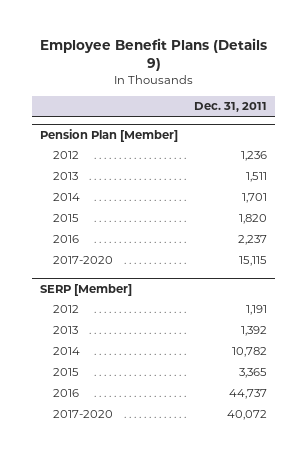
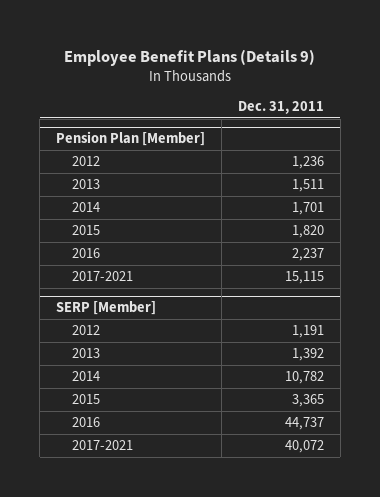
@ Pension Plan [Member]
- 2017-2020 | 15,115
+ 2017-2021 | 15,115
@ SERP [Member]
- 2017-2020 | 40,072
+ 2017-2021 | 40,072

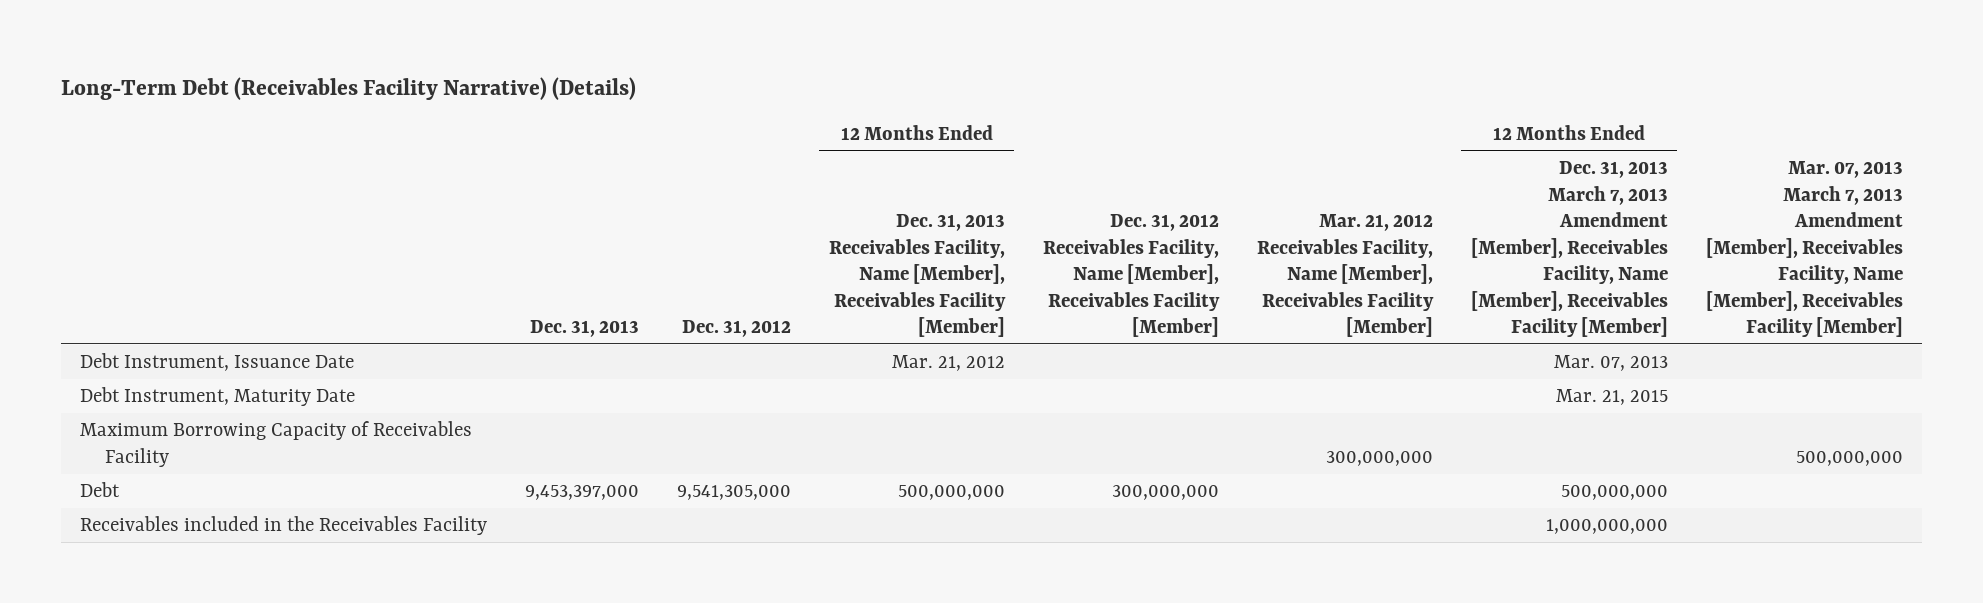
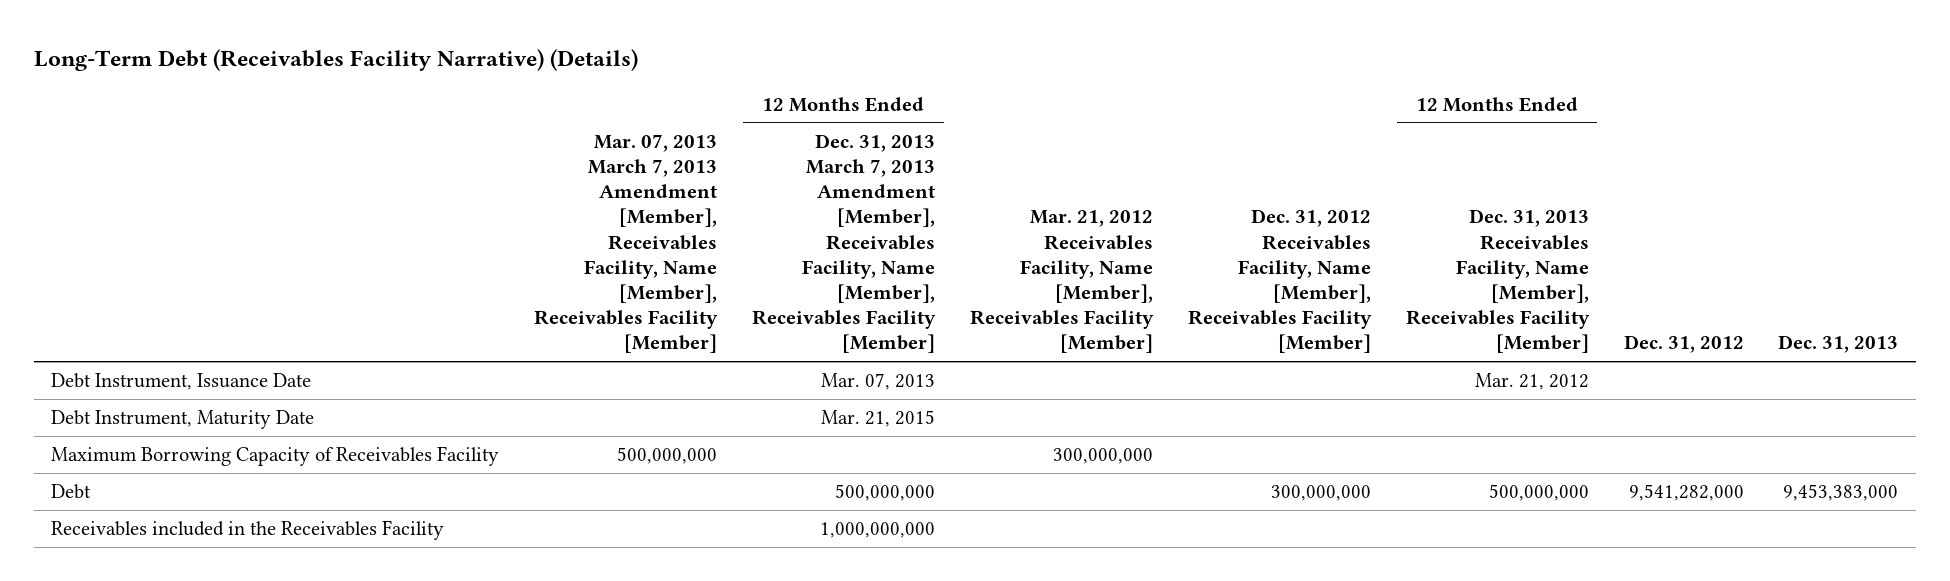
- | Dec. 31, 2013 | Dec. 31, 2012 | 12 Months Ended Dec. 31, 2013 Receivables Facility, Name [Member], Receivables Facility [Member] | Dec. 31, 2012 Receivables Facility, Name [Member], Receivables Facility [Member] | Mar. 21, 2012 Receivables Facility, Name [Member], Receivables Facility [Member] | 12 Months Ended Dec. 31, 2013 March 7, 2013 Amendment [Member], Receivables Facility, Name [Member], Receivables Facility [Member] | Mar. 07, 2013 March 7, 2013 Amendment [Member], Receivables Facility, Name [Member], Receivables Facility [Member]
+ | Mar. 07, 2013 March 7, 2013 Amendment [Member], Receivables Facility, Name [Member], Receivables Facility [Member] | 12 Months Ended Dec. 31, 2013 March 7, 2013 Amendment [Member], Receivables Facility, Name [Member], Receivables Facility [Member] | Mar. 21, 2012 Receivables Facility, Name [Member], Receivables Facility [Member] | Dec. 31, 2012 Receivables Facility, Name [Member], Receivables Facility [Member] | 12 Months Ended Dec. 31, 2013 Receivables Facility, Name [Member], Receivables Facility [Member] | Dec. 31, 2012 | Dec. 31, 2013
- Debt | 9,453,397,000 | 9,541,305,000 | 500,000,000 | 300,000,000 | | 500,000,000 |
+ Debt | | 500,000,000 | | 300,000,000 | 500,000,000 | 9,541,282,000 | 9,453,383,000

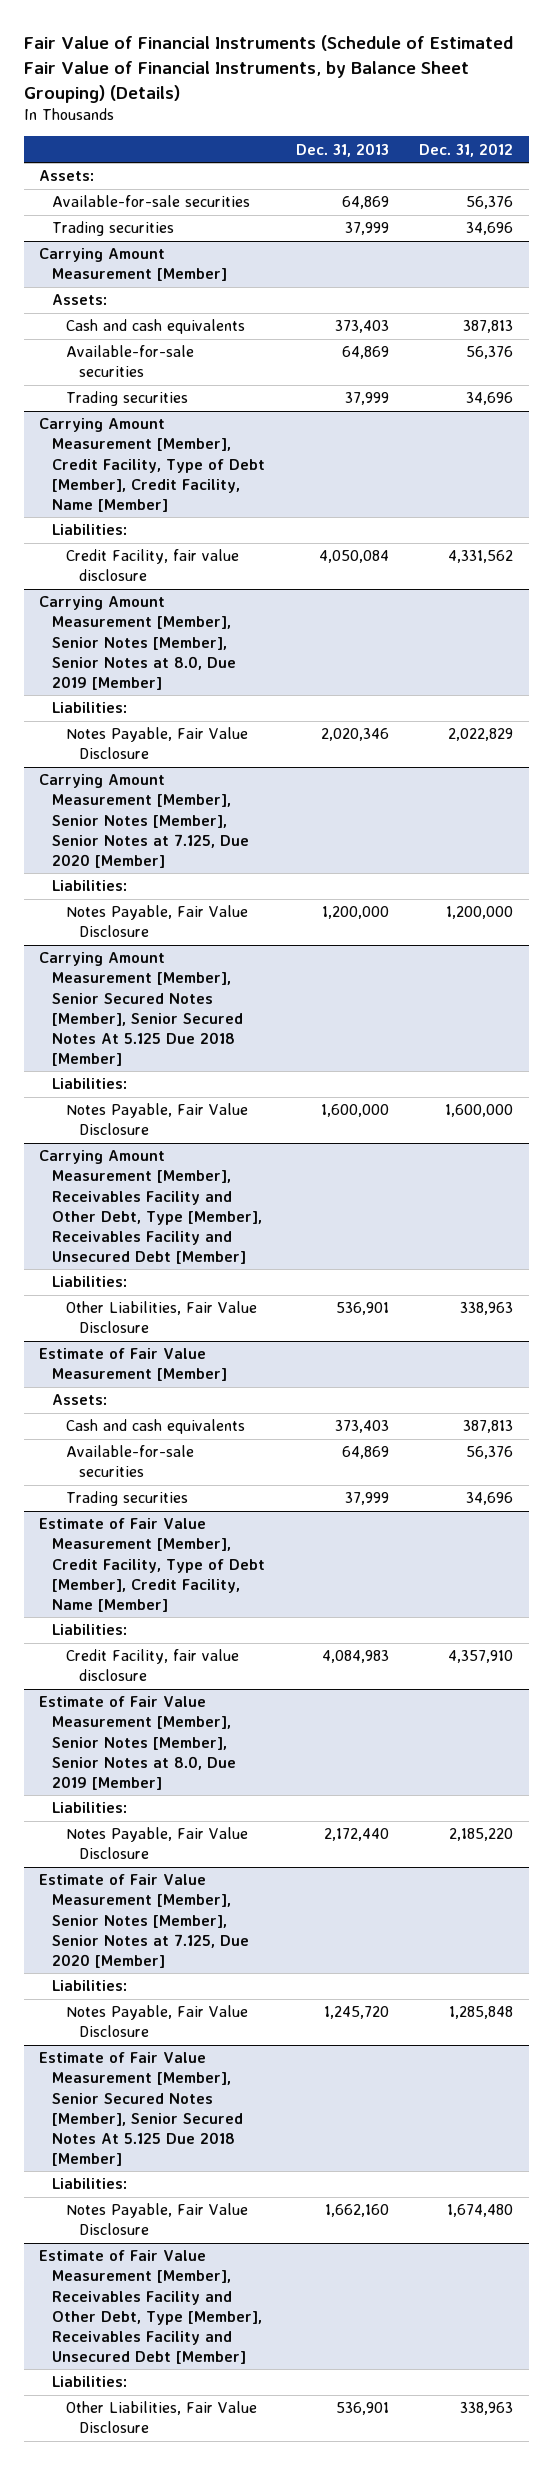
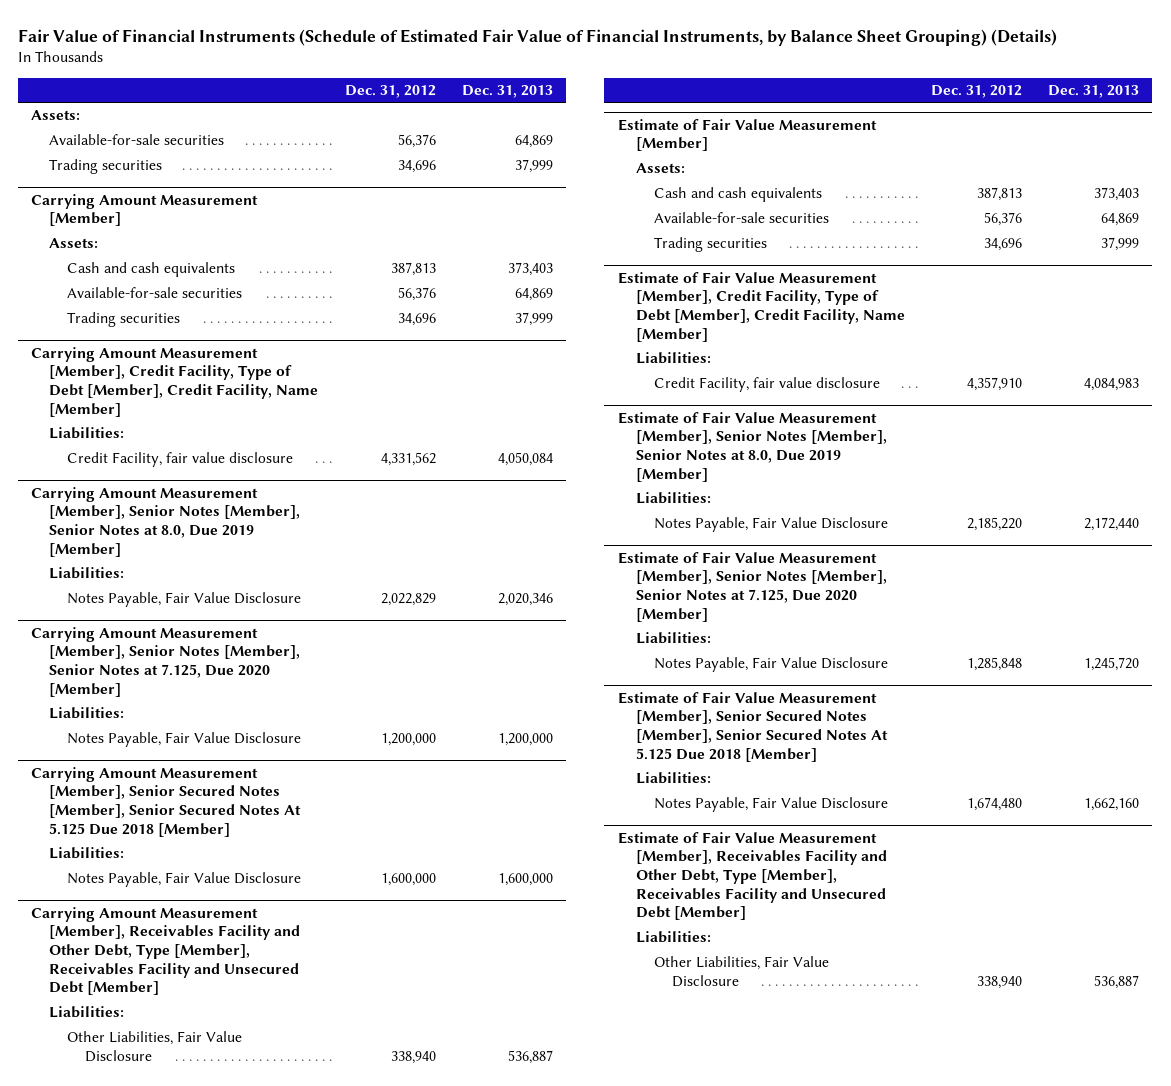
- | Dec. 31, 2013 | Dec. 31, 2012
+ | Dec. 31, 2012 | Dec. 31, 2013
@ Carrying Amount Measurement [Member], Receivables Facility and Other Debt, Type [Member], Receivables Facility and Unsecured Debt [Member]
- Other Liabilities, Fair Value Disclosure | 536,901 | 338,963
+ Other Liabilities, Fair Value Disclosure | 338,940 | 536,887
@ Estimate of Fair Value Measurement [Member], Receivables Facility and Other Debt, Type [Member], Receivables Facility and Unsecured Debt [Member]
- Other Liabilities, Fair Value Disclosure | 536,901 | 338,963
+ Other Liabilities, Fair Value Disclosure | 338,940 | 536,887

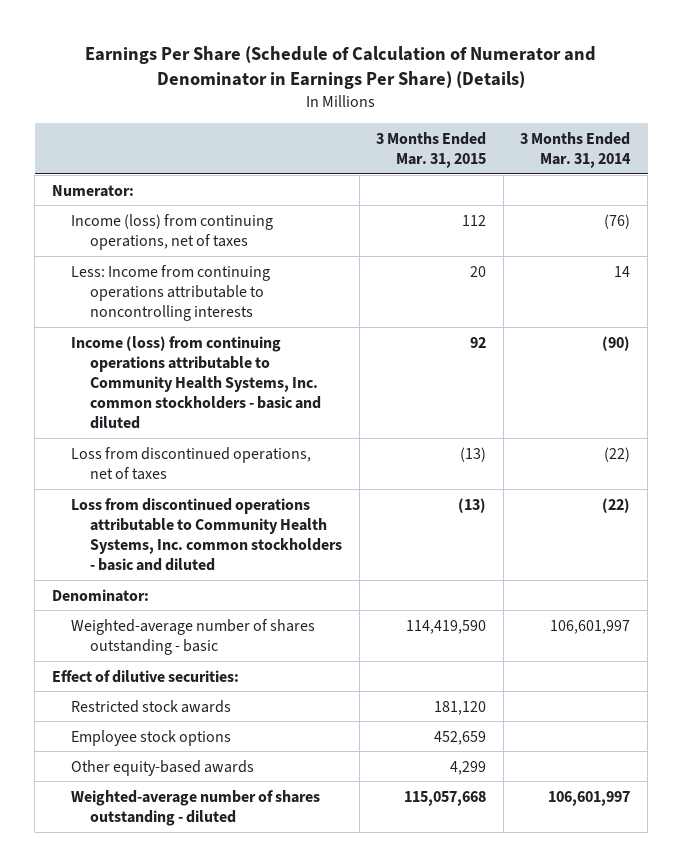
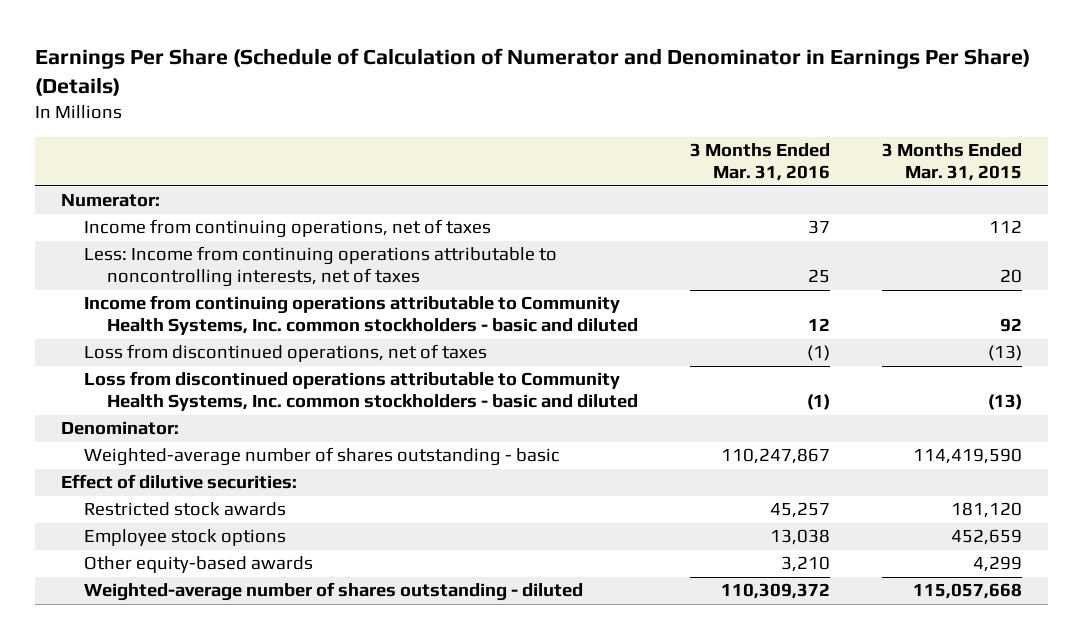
- | 3 Months Ended Mar. 31, 2015 | 3 Months Ended Mar. 31, 2014
+ | 3 Months Ended Mar. 31, 2016 | 3 Months Ended Mar. 31, 2015
- Income (loss) from continuing operations, net of taxes | 112 | (76)
- Less: Income from continuing operations attributable to noncontrolling interests | 20 | 14
- Income (loss) from continuing operations attributable to Community Health Systems, Inc. common stockholders - basic and diluted | 92 | (90)
+ Income from continuing operations, net of taxes | 37 | 112
+ Less: Income from continuing operations attributable to noncontrolling interests, net of taxes | 25 | 20
+ Income from continuing operations attributable to Community Health Systems, Inc. common stockholders - basic and diluted | 12 | 92

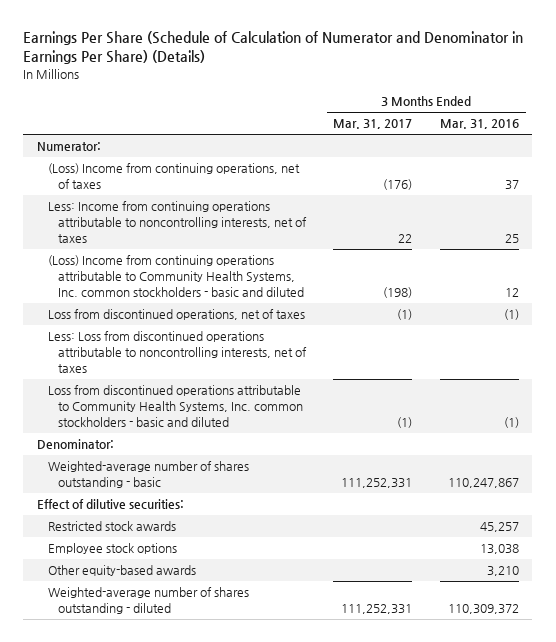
- | 3 Months Ended Mar. 31, 2016 | 3 Months Ended Mar. 31, 2015
+ | 3 Months Ended Mar. 31, 2017 | 3 Months Ended Mar. 31, 2016
- Income from continuing operations, net of taxes | 37 | 112
+ (Loss) Income from continuing operations, net of taxes | (176) | 37
- Income from continuing operations attributable to Community Health Systems, Inc. common stockholders - basic and diluted | 12 | 92
+ (Loss) Income from continuing operations attributable to Community Health Systems, Inc. common stockholders - basic and diluted | (198) | 12
+ Less: Loss from discontinued operations attributable to noncontrolling interests, net of taxes

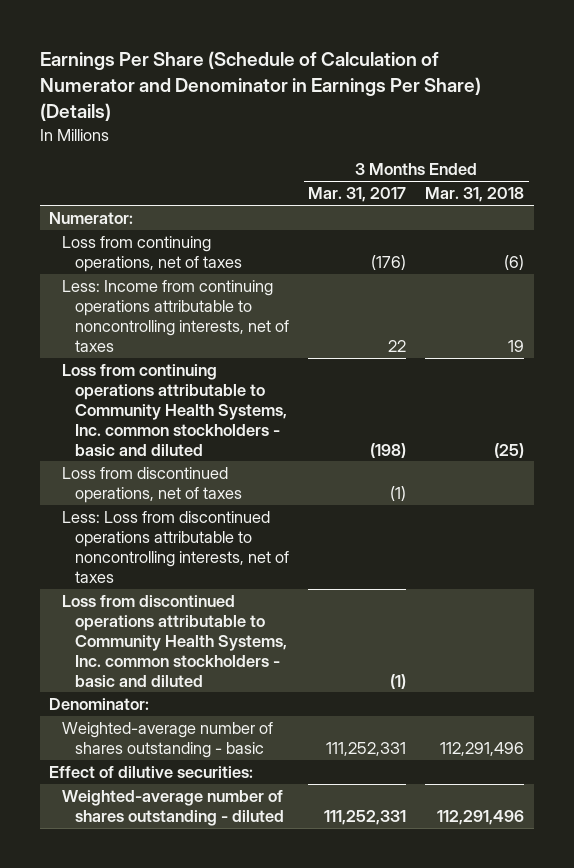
- | 3 Months Ended Mar. 31, 2017 | 3 Months Ended Mar. 31, 2016
+ | 3 Months Ended Mar. 31, 2017 | 3 Months Ended Mar. 31, 2018
- (Loss) Income from continuing operations, net of taxes | (176) | 37
+ Loss from continuing operations, net of taxes | (176) | (6)
- (Loss) Income from continuing operations attributable to Community Health Systems, Inc. common stockholders - basic and diluted | (198) | 12
+ Loss from continuing operations attributable to Community Health Systems, Inc. common stockholders - basic and diluted | (198) | (25)
- Restricted stock awards | | 45,257
- Employee stock options | | 13,038
- Other equity-based awards | | 3,210

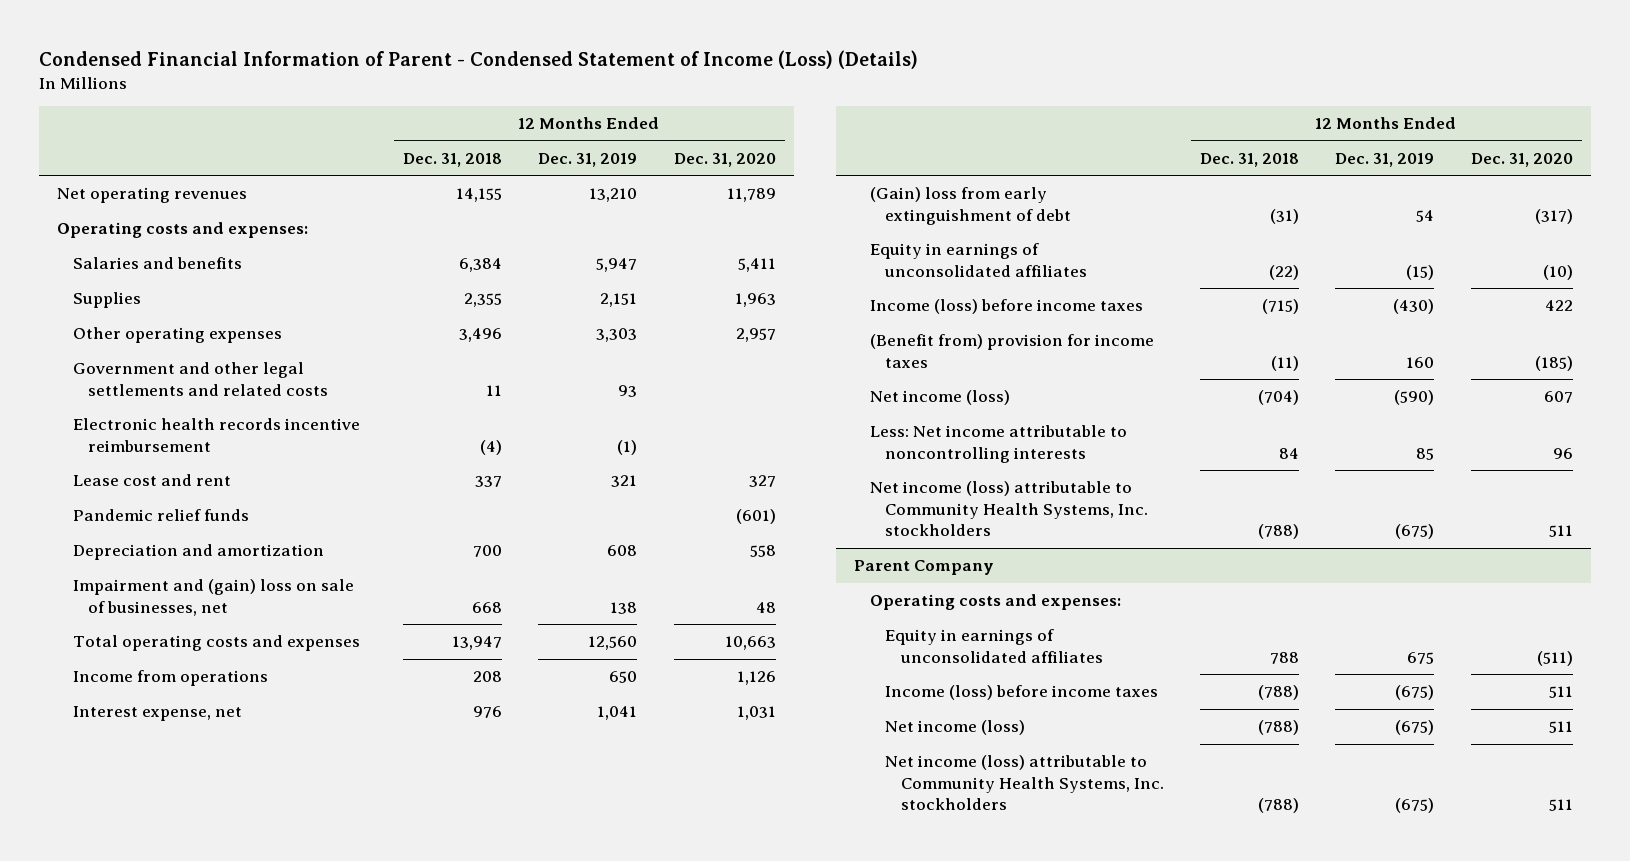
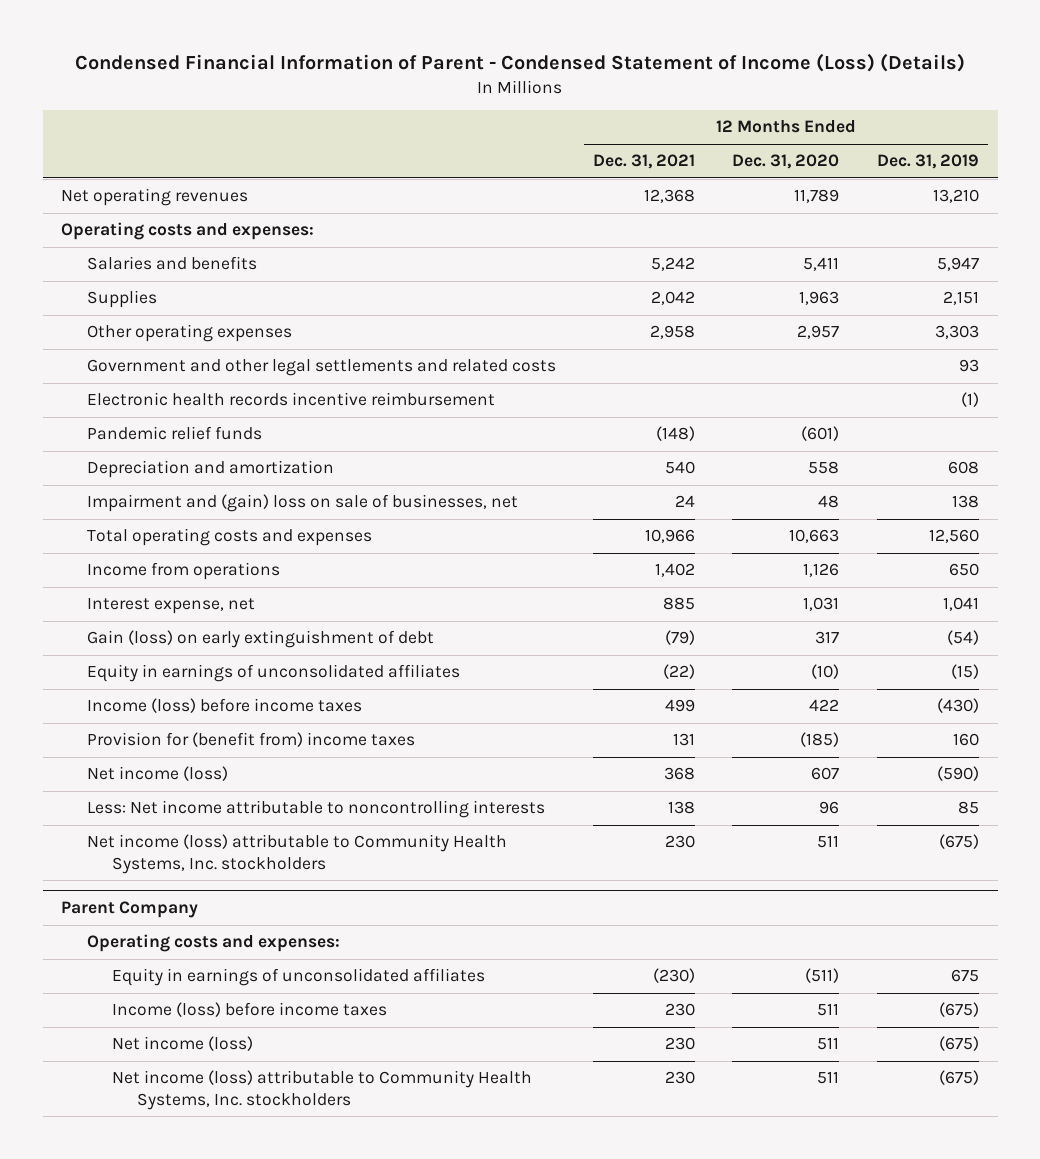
- | 12 Months Ended Dec. 31, 2018 | 12 Months Ended Dec. 31, 2019 | 12 Months Ended Dec. 31, 2020
+ | 12 Months Ended Dec. 31, 2021 | 12 Months Ended Dec. 31, 2020 | 12 Months Ended Dec. 31, 2019
- Lease cost and rent | 337 | 321 | 327
- (Gain) loss from early extinguishment of debt | (31) | 54 | (317)
+ Gain (loss) on early extinguishment of debt | (79) | 317 | (54)
- (Benefit from) provision for income taxes | (11) | 160 | (185)
+ Provision for (benefit from) income taxes | 131 | (185) | 160

